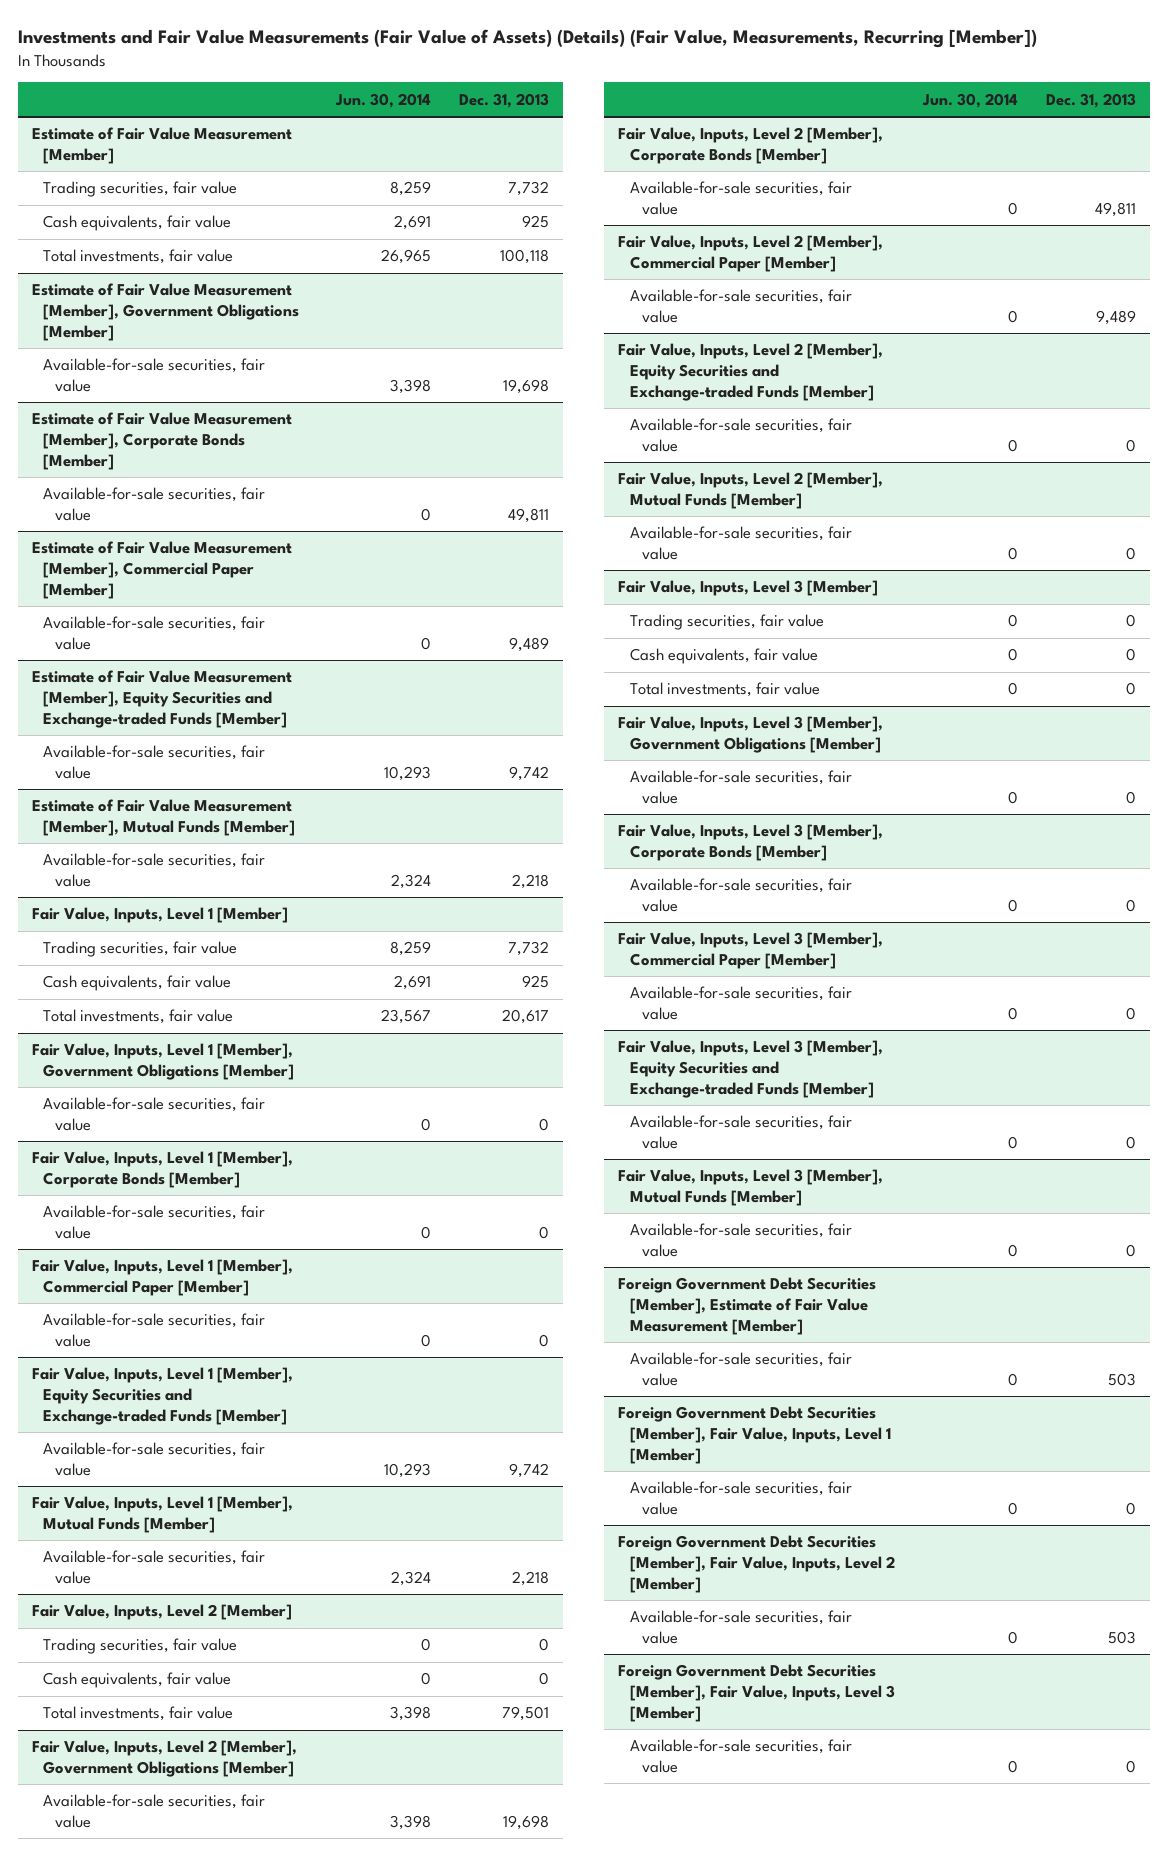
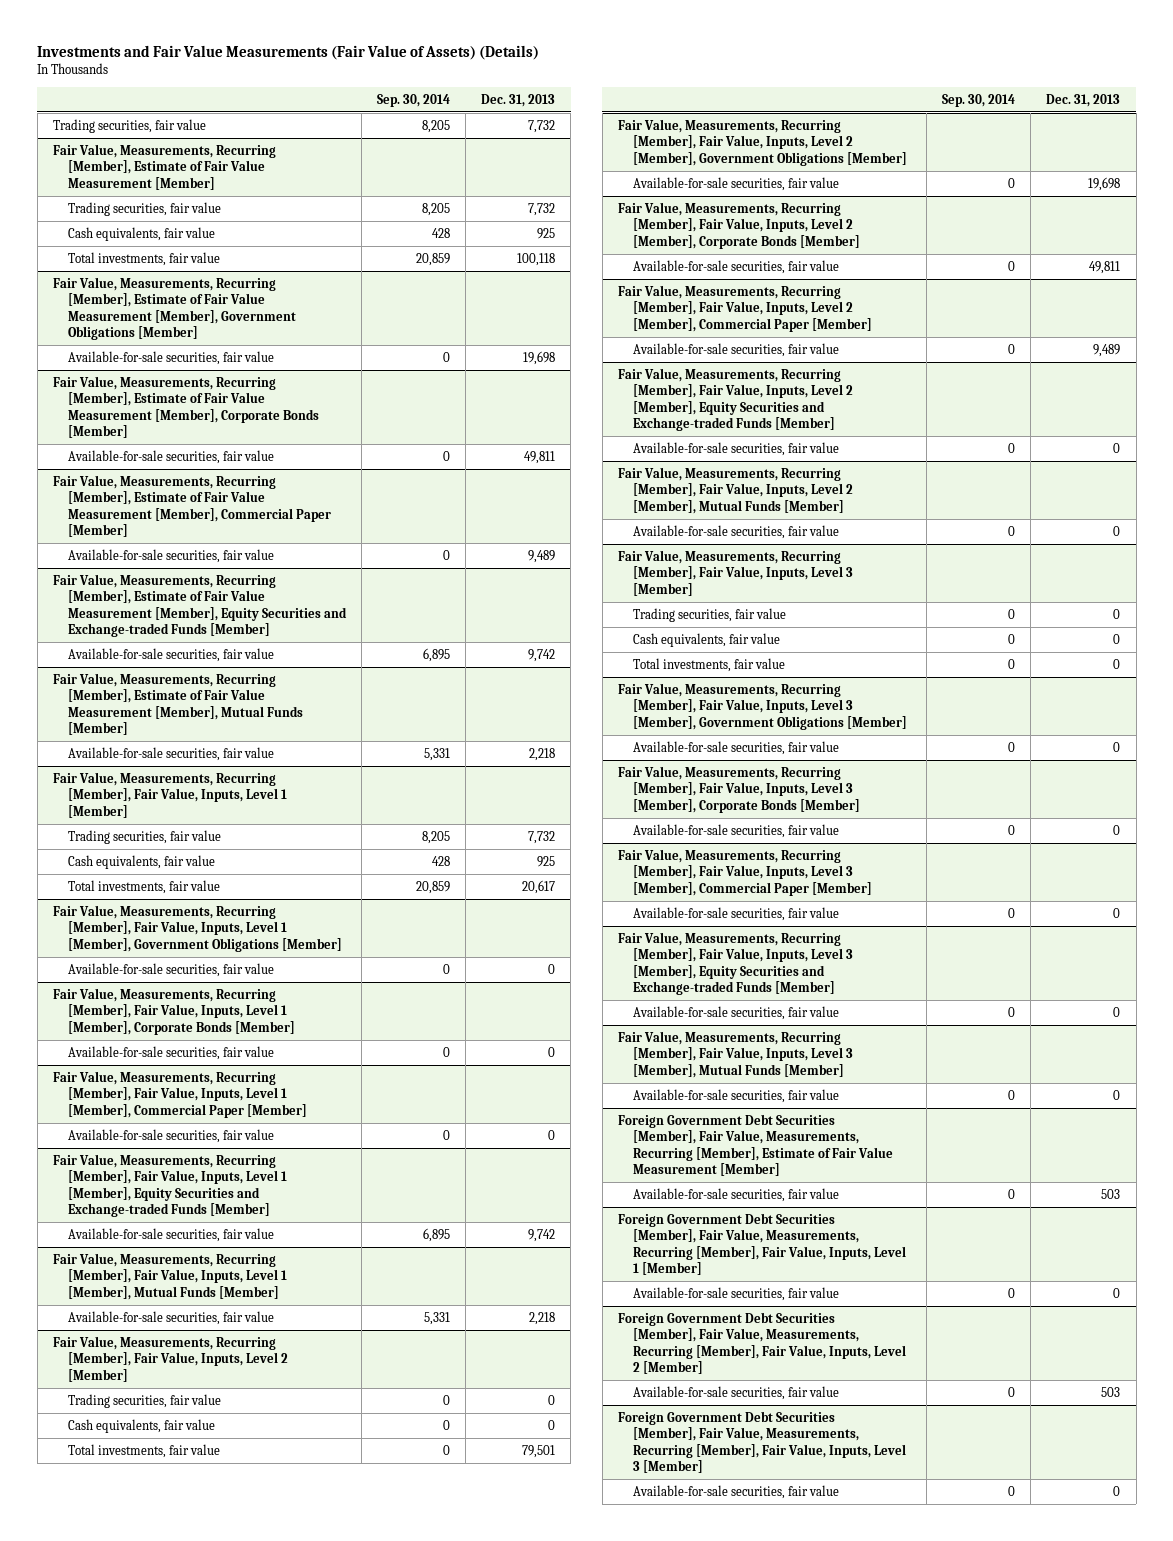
- Investments and Fair Value Measurements (Fair Value of Assets) (Details) (Fair Value, Measurements, Recurring [Member])
+ Investments and Fair Value Measurements (Fair Value of Assets) (Details)
- | Jun. 30, 2014 | Dec. 31, 2013
+ | Sep. 30, 2014 | Dec. 31, 2013
- Estimate of Fair Value Measurement [Member]
+ Fair Value, Measurements, Recurring [Member], Estimate of Fair Value Measurement [Member]
+ Trading securities, fair value | 8,205 | 7,732
- Estimate of Fair Value Measurement [Member], Government Obligations [Member]
+ Fair Value, Measurements, Recurring [Member], Estimate of Fair Value Measurement [Member], Government Obligations [Member]
- Estimate of Fair Value Measurement [Member], Corporate Bonds [Member]
+ Fair Value, Measurements, Recurring [Member], Estimate of Fair Value Measurement [Member], Corporate Bonds [Member]
- Estimate of Fair Value Measurement [Member], Commercial Paper [Member]
+ Fair Value, Measurements, Recurring [Member], Estimate of Fair Value Measurement [Member], Commercial Paper [Member]
- Estimate of Fair Value Measurement [Member], Equity Securities and Exchange-traded Funds [Member]
+ Fair Value, Measurements, Recurring [Member], Estimate of Fair Value Measurement [Member], Equity Securities and Exchange-traded Funds [Member]
- Estimate of Fair Value Measurement [Member], Mutual Funds [Member]
+ Fair Value, Measurements, Recurring [Member], Estimate of Fair Value Measurement [Member], Mutual Funds [Member]
- Fair Value, Inputs, Level 1 [Member]
+ Fair Value, Measurements, Recurring [Member], Fair Value, Inputs, Level 1 [Member]
- Fair Value, Inputs, Level 1 [Member], Government Obligations [Member]
+ Fair Value, Measurements, Recurring [Member], Fair Value, Inputs, Level 1 [Member], Government Obligations [Member]
- Fair Value, Inputs, Level 1 [Member], Corporate Bonds [Member]
+ Fair Value, Measurements, Recurring [Member], Fair Value, Inputs, Level 1 [Member], Corporate Bonds [Member]
- Fair Value, Inputs, Level 1 [Member], Commercial Paper [Member]
+ Fair Value, Measurements, Recurring [Member], Fair Value, Inputs, Level 1 [Member], Commercial Paper [Member]
- Fair Value, Inputs, Level 1 [Member], Equity Securities and Exchange-traded Funds [Member]
+ Fair Value, Measurements, Recurring [Member], Fair Value, Inputs, Level 1 [Member], Equity Securities and Exchange-traded Funds [Member]
- Fair Value, Inputs, Level 1 [Member], Mutual Funds [Member]
+ Fair Value, Measurements, Recurring [Member], Fair Value, Inputs, Level 1 [Member], Mutual Funds [Member]
- Fair Value, Inputs, Level 2 [Member]
+ Fair Value, Measurements, Recurring [Member], Fair Value, Inputs, Level 2 [Member]
- Fair Value, Inputs, Level 2 [Member], Government Obligations [Member]
+ Fair Value, Measurements, Recurring [Member], Fair Value, Inputs, Level 2 [Member], Government Obligations [Member]
- Fair Value, Inputs, Level 2 [Member], Corporate Bonds [Member]
+ Fair Value, Measurements, Recurring [Member], Fair Value, Inputs, Level 2 [Member], Corporate Bonds [Member]
- Fair Value, Inputs, Level 2 [Member], Commercial Paper [Member]
+ Fair Value, Measurements, Recurring [Member], Fair Value, Inputs, Level 2 [Member], Commercial Paper [Member]
- Fair Value, Inputs, Level 2 [Member], Equity Securities and Exchange-traded Funds [Member]
+ Fair Value, Measurements, Recurring [Member], Fair Value, Inputs, Level 2 [Member], Equity Securities and Exchange-traded Funds [Member]
- Fair Value, Inputs, Level 2 [Member], Mutual Funds [Member]
+ Fair Value, Measurements, Recurring [Member], Fair Value, Inputs, Level 2 [Member], Mutual Funds [Member]
- Fair Value, Inputs, Level 3 [Member]
+ Fair Value, Measurements, Recurring [Member], Fair Value, Inputs, Level 3 [Member]
- Fair Value, Inputs, Level 3 [Member], Government Obligations [Member]
+ Fair Value, Measurements, Recurring [Member], Fair Value, Inputs, Level 3 [Member], Government Obligations [Member]
- Fair Value, Inputs, Level 3 [Member], Corporate Bonds [Member]
+ Fair Value, Measurements, Recurring [Member], Fair Value, Inputs, Level 3 [Member], Corporate Bonds [Member]
- Fair Value, Inputs, Level 3 [Member], Commercial Paper [Member]
+ Fair Value, Measurements, Recurring [Member], Fair Value, Inputs, Level 3 [Member], Commercial Paper [Member]
- Fair Value, Inputs, Level 3 [Member], Equity Securities and Exchange-traded Funds [Member]
+ Fair Value, Measurements, Recurring [Member], Fair Value, Inputs, Level 3 [Member], Equity Securities and Exchange-traded Funds [Member]
- Fair Value, Inputs, Level 3 [Member], Mutual Funds [Member]
+ Fair Value, Measurements, Recurring [Member], Fair Value, Inputs, Level 3 [Member], Mutual Funds [Member]
- Foreign Government Debt Securities [Member], Estimate of Fair Value Measurement [Member]
+ Foreign Government Debt Securities [Member], Fair Value, Measurements, Recurring [Member], Estimate of Fair Value Measurement [Member]
- Foreign Government Debt Securities [Member], Fair Value, Inputs, Level 1 [Member]
+ Foreign Government Debt Securities [Member], Fair Value, Measurements, Recurring [Member], Fair Value, Inputs, Level 1 [Member]
- Foreign Government Debt Securities [Member], Fair Value, Inputs, Level 2 [Member]
+ Foreign Government Debt Securities [Member], Fair Value, Measurements, Recurring [Member], Fair Value, Inputs, Level 2 [Member]
- Foreign Government Debt Securities [Member], Fair Value, Inputs, Level 3 [Member]
+ Foreign Government Debt Securities [Member], Fair Value, Measurements, Recurring [Member], Fair Value, Inputs, Level 3 [Member]

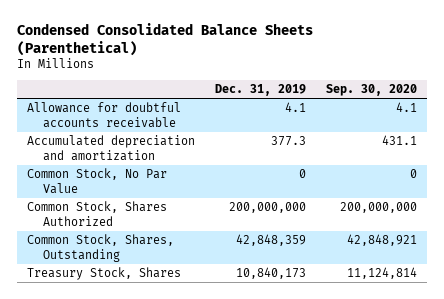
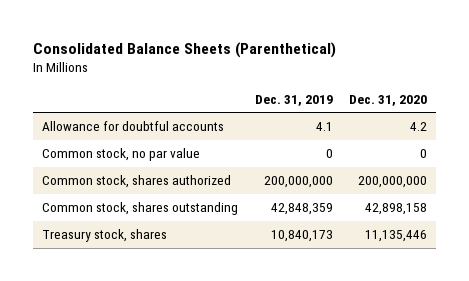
- Condensed Consolidated Balance Sheets (Parenthetical)
+ Consolidated Balance Sheets (Parenthetical)
- | Dec. 31, 2019 | Sep. 30, 2020
+ | Dec. 31, 2019 | Dec. 31, 2020
- Allowance for doubtful accounts receivable | 4.1 | 4.1
- Accumulated depreciation and amortization | 377.3 | 431.1
- Common Stock, No Par Value | 0 | 0
- Common Stock, Shares Authorized | 200,000,000 | 200,000,000
- Common Stock, Shares, Outstanding | 42,848,359 | 42,848,921
- Treasury Stock, Shares | 10,840,173 | 11,124,814
+ Allowance for doubtful accounts | 4.1 | 4.2
+ Common stock, no par value | 0 | 0
+ Common stock, shares authorized | 200,000,000 | 200,000,000
+ Common stock, shares outstanding | 42,848,359 | 42,898,158
+ Treasury stock, shares | 10,840,173 | 11,135,446

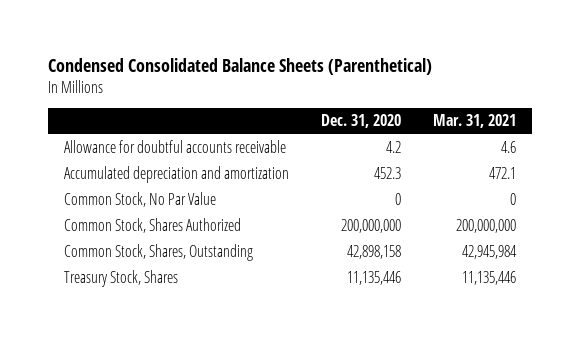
- Consolidated Balance Sheets (Parenthetical)
+ Condensed Consolidated Balance Sheets (Parenthetical)
- | Dec. 31, 2019 | Dec. 31, 2020
+ | Dec. 31, 2020 | Mar. 31, 2021
- Allowance for doubtful accounts | 4.1 | 4.2
- Common stock, no par value | 0 | 0
- Common stock, shares authorized | 200,000,000 | 200,000,000
- Common stock, shares outstanding | 42,848,359 | 42,898,158
- Treasury stock, shares | 10,840,173 | 11,135,446
+ Allowance for doubtful accounts receivable | 4.2 | 4.6
+ Accumulated depreciation and amortization | 452.3 | 472.1
+ Common Stock, No Par Value | 0 | 0
+ Common Stock, Shares Authorized | 200,000,000 | 200,000,000
+ Common Stock, Shares, Outstanding | 42,898,158 | 42,945,984
+ Treasury Stock, Shares | 11,135,446 | 11,135,446

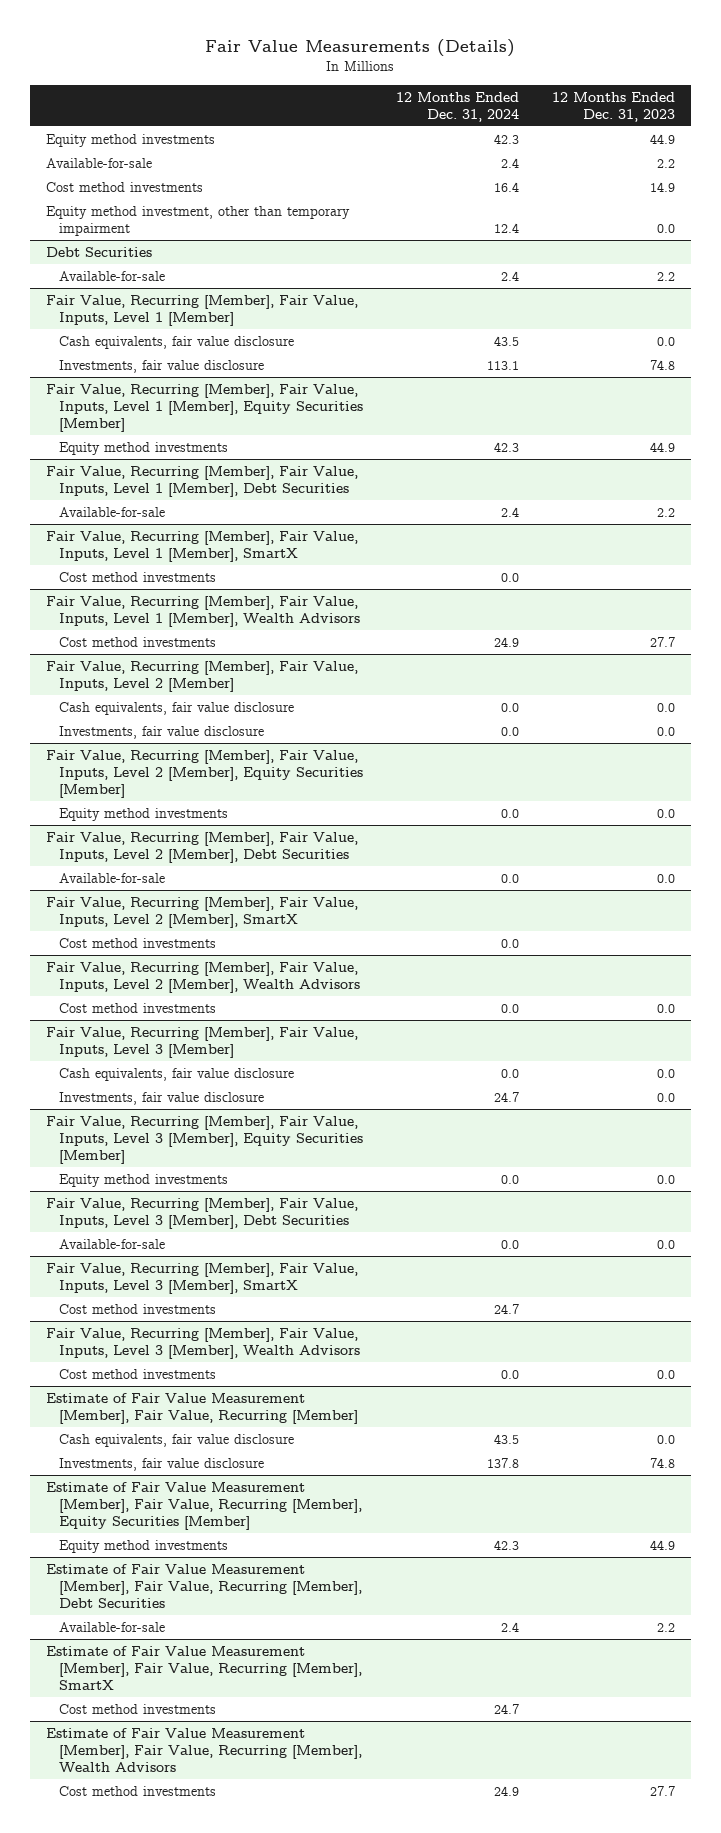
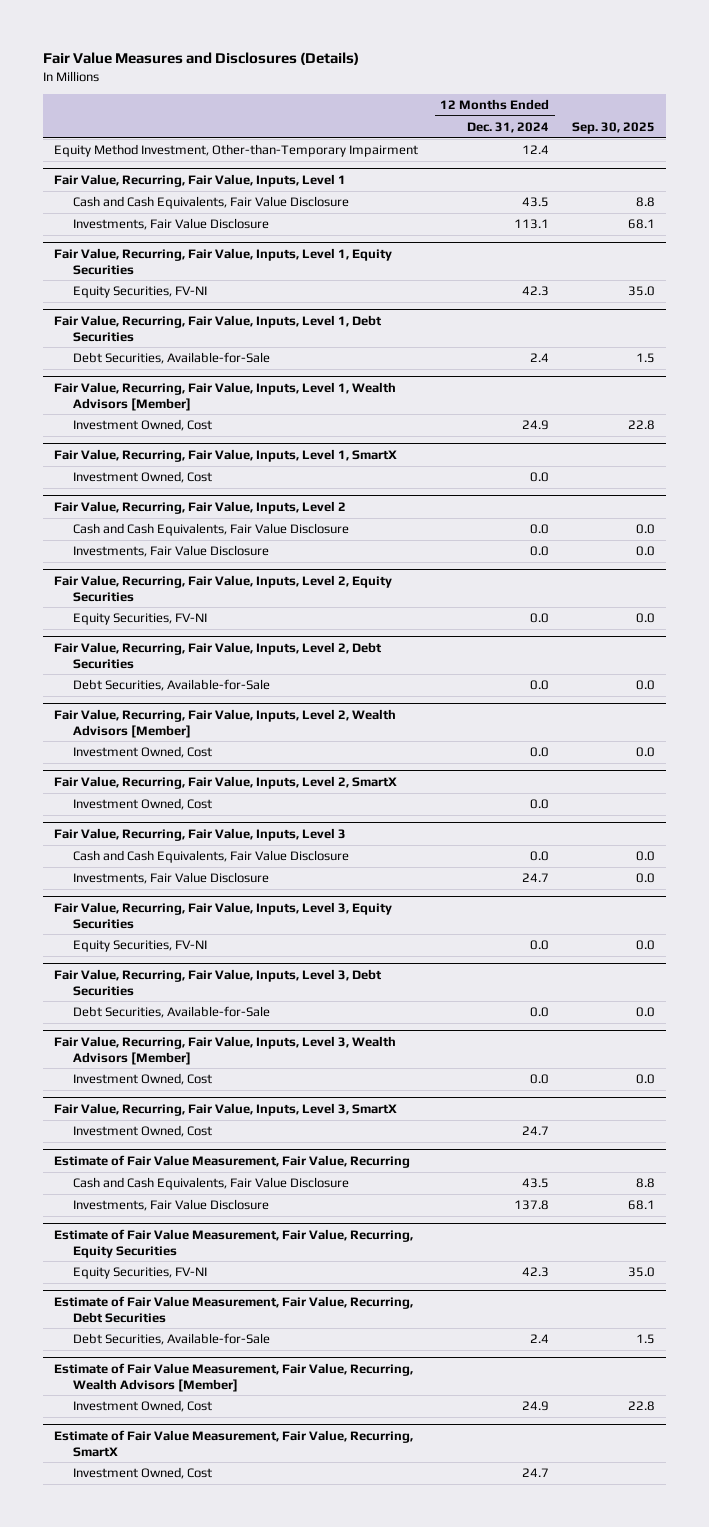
- Fair Value Measurements (Details)
+ Fair Value Measures and Disclosures (Details)
- | 12 Months Ended Dec. 31, 2024 | 12 Months Ended Dec. 31, 2023
+ | 12 Months Ended Dec. 31, 2024 | Sep. 30, 2025
- Equity method investments | 42.3 | 44.9
- Available-for-sale | 2.4 | 2.2
- Cost method investments | 16.4 | 14.9
- Equity method investment, other than temporary impairment | 12.4 | 0.0
- Debt Securities
- Available-for-sale | 2.4 | 2.2
- Fair Value, Recurring [Member], Fair Value, Inputs, Level 1 [Member]
- Cash equivalents, fair value disclosure | 43.5 | 0.0
- Investments, fair value disclosure | 113.1 | 74.8
- Fair Value, Recurring [Member], Fair Value, Inputs, Level 1 [Member], Equity Securities [Member]
- Equity method investments | 42.3 | 44.9
- Fair Value, Recurring [Member], Fair Value, Inputs, Level 1 [Member], Debt Securities
- Available-for-sale | 2.4 | 2.2
- Fair Value, Recurring [Member], Fair Value, Inputs, Level 1 [Member], SmartX
- Cost method investments | 0.0 |
- Fair Value, Recurring [Member], Fair Value, Inputs, Level 1 [Member], Wealth Advisors
- Cost method investments | 24.9 | 27.7
- Fair Value, Recurring [Member], Fair Value, Inputs, Level 2 [Member]
- Cash equivalents, fair value disclosure | 0.0 | 0.0
- Investments, fair value disclosure | 0.0 | 0.0
- Fair Value, Recurring [Member], Fair Value, Inputs, Level 2 [Member], Equity Securities [Member]
- Equity method investments | 0.0 | 0.0
- Fair Value, Recurring [Member], Fair Value, Inputs, Level 2 [Member], Debt Securities
- Available-for-sale | 0.0 | 0.0
- Fair Value, Recurring [Member], Fair Value, Inputs, Level 2 [Member], SmartX
- Cost method investments | 0.0 |
- Fair Value, Recurring [Member], Fair Value, Inputs, Level 2 [Member], Wealth Advisors
- Cost method investments | 0.0 | 0.0
- Fair Value, Recurring [Member], Fair Value, Inputs, Level 3 [Member]
- Cash equivalents, fair value disclosure | 0.0 | 0.0
- Investments, fair value disclosure | 24.7 | 0.0
- Fair Value, Recurring [Member], Fair Value, Inputs, Level 3 [Member], Equity Securities [Member]
- Equity method investments | 0.0 | 0.0
- Fair Value, Recurring [Member], Fair Value, Inputs, Level 3 [Member], Debt Securities
- Available-for-sale | 0.0 | 0.0
- Fair Value, Recurring [Member], Fair Value, Inputs, Level 3 [Member], SmartX
- Cost method investments | 24.7 |
- Fair Value, Recurring [Member], Fair Value, Inputs, Level 3 [Member], Wealth Advisors
- Cost method investments | 0.0 | 0.0
- Estimate of Fair Value Measurement [Member], Fair Value, Recurring [Member]
- Cash equivalents, fair value disclosure | 43.5 | 0.0
- Investments, fair value disclosure | 137.8 | 74.8
- Estimate of Fair Value Measurement [Member], Fair Value, Recurring [Member], Equity Securities [Member]
- Equity method investments | 42.3 | 44.9
- Estimate of Fair Value Measurement [Member], Fair Value, Recurring [Member], Debt Securities
- Available-for-sale | 2.4 | 2.2
- Estimate of Fair Value Measurement [Member], Fair Value, Recurring [Member], SmartX
- Cost method investments | 24.7 |
- Estimate of Fair Value Measurement [Member], Fair Value, Recurring [Member], Wealth Advisors
- Cost method investments | 24.9 | 27.7
+ Equity Method Investment, Other-than-Temporary Impairment | 12.4 |
+ Fair Value, Recurring, Fair Value, Inputs, Level 1
+ Cash and Cash Equivalents, Fair Value Disclosure | 43.5 | 8.8
+ Investments, Fair Value Disclosure | 113.1 | 68.1
+ Fair Value, Recurring, Fair Value, Inputs, Level 1, Equity Securities
+ Equity Securities, FV-NI | 42.3 | 35.0
+ Fair Value, Recurring, Fair Value, Inputs, Level 1, Debt Securities
+ Debt Securities, Available-for-Sale | 2.4 | 1.5
+ Fair Value, Recurring, Fair Value, Inputs, Level 1, Wealth Advisors [Member]
+ Investment Owned, Cost | 24.9 | 22.8
+ Fair Value, Recurring, Fair Value, Inputs, Level 1, SmartX
+ Investment Owned, Cost | 0.0 |
+ Fair Value, Recurring, Fair Value, Inputs, Level 2
+ Cash and Cash Equivalents, Fair Value Disclosure | 0.0 | 0.0
+ Investments, Fair Value Disclosure | 0.0 | 0.0
+ Fair Value, Recurring, Fair Value, Inputs, Level 2, Equity Securities
+ Equity Securities, FV-NI | 0.0 | 0.0
+ Fair Value, Recurring, Fair Value, Inputs, Level 2, Debt Securities
+ Debt Securities, Available-for-Sale | 0.0 | 0.0
+ Fair Value, Recurring, Fair Value, Inputs, Level 2, Wealth Advisors [Member]
+ Investment Owned, Cost | 0.0 | 0.0
+ Fair Value, Recurring, Fair Value, Inputs, Level 2, SmartX
+ Investment Owned, Cost | 0.0 |
+ Fair Value, Recurring, Fair Value, Inputs, Level 3
+ Cash and Cash Equivalents, Fair Value Disclosure | 0.0 | 0.0
+ Investments, Fair Value Disclosure | 24.7 | 0.0
+ Fair Value, Recurring, Fair Value, Inputs, Level 3, Equity Securities
+ Equity Securities, FV-NI | 0.0 | 0.0
+ Fair Value, Recurring, Fair Value, Inputs, Level 3, Debt Securities
+ Debt Securities, Available-for-Sale | 0.0 | 0.0
+ Fair Value, Recurring, Fair Value, Inputs, Level 3, Wealth Advisors [Member]
+ Investment Owned, Cost | 0.0 | 0.0
+ Fair Value, Recurring, Fair Value, Inputs, Level 3, SmartX
+ Investment Owned, Cost | 24.7 |
+ Estimate of Fair Value Measurement, Fair Value, Recurring
+ Cash and Cash Equivalents, Fair Value Disclosure | 43.5 | 8.8
+ Investments, Fair Value Disclosure | 137.8 | 68.1
+ Estimate of Fair Value Measurement, Fair Value, Recurring, Equity Securities
+ Equity Securities, FV-NI | 42.3 | 35.0
+ Estimate of Fair Value Measurement, Fair Value, Recurring, Debt Securities
+ Debt Securities, Available-for-Sale | 2.4 | 1.5
+ Estimate of Fair Value Measurement, Fair Value, Recurring, Wealth Advisors [Member]
+ Investment Owned, Cost | 24.9 | 22.8
+ Estimate of Fair Value Measurement, Fair Value, Recurring, SmartX
+ Investment Owned, Cost | 24.7 |

